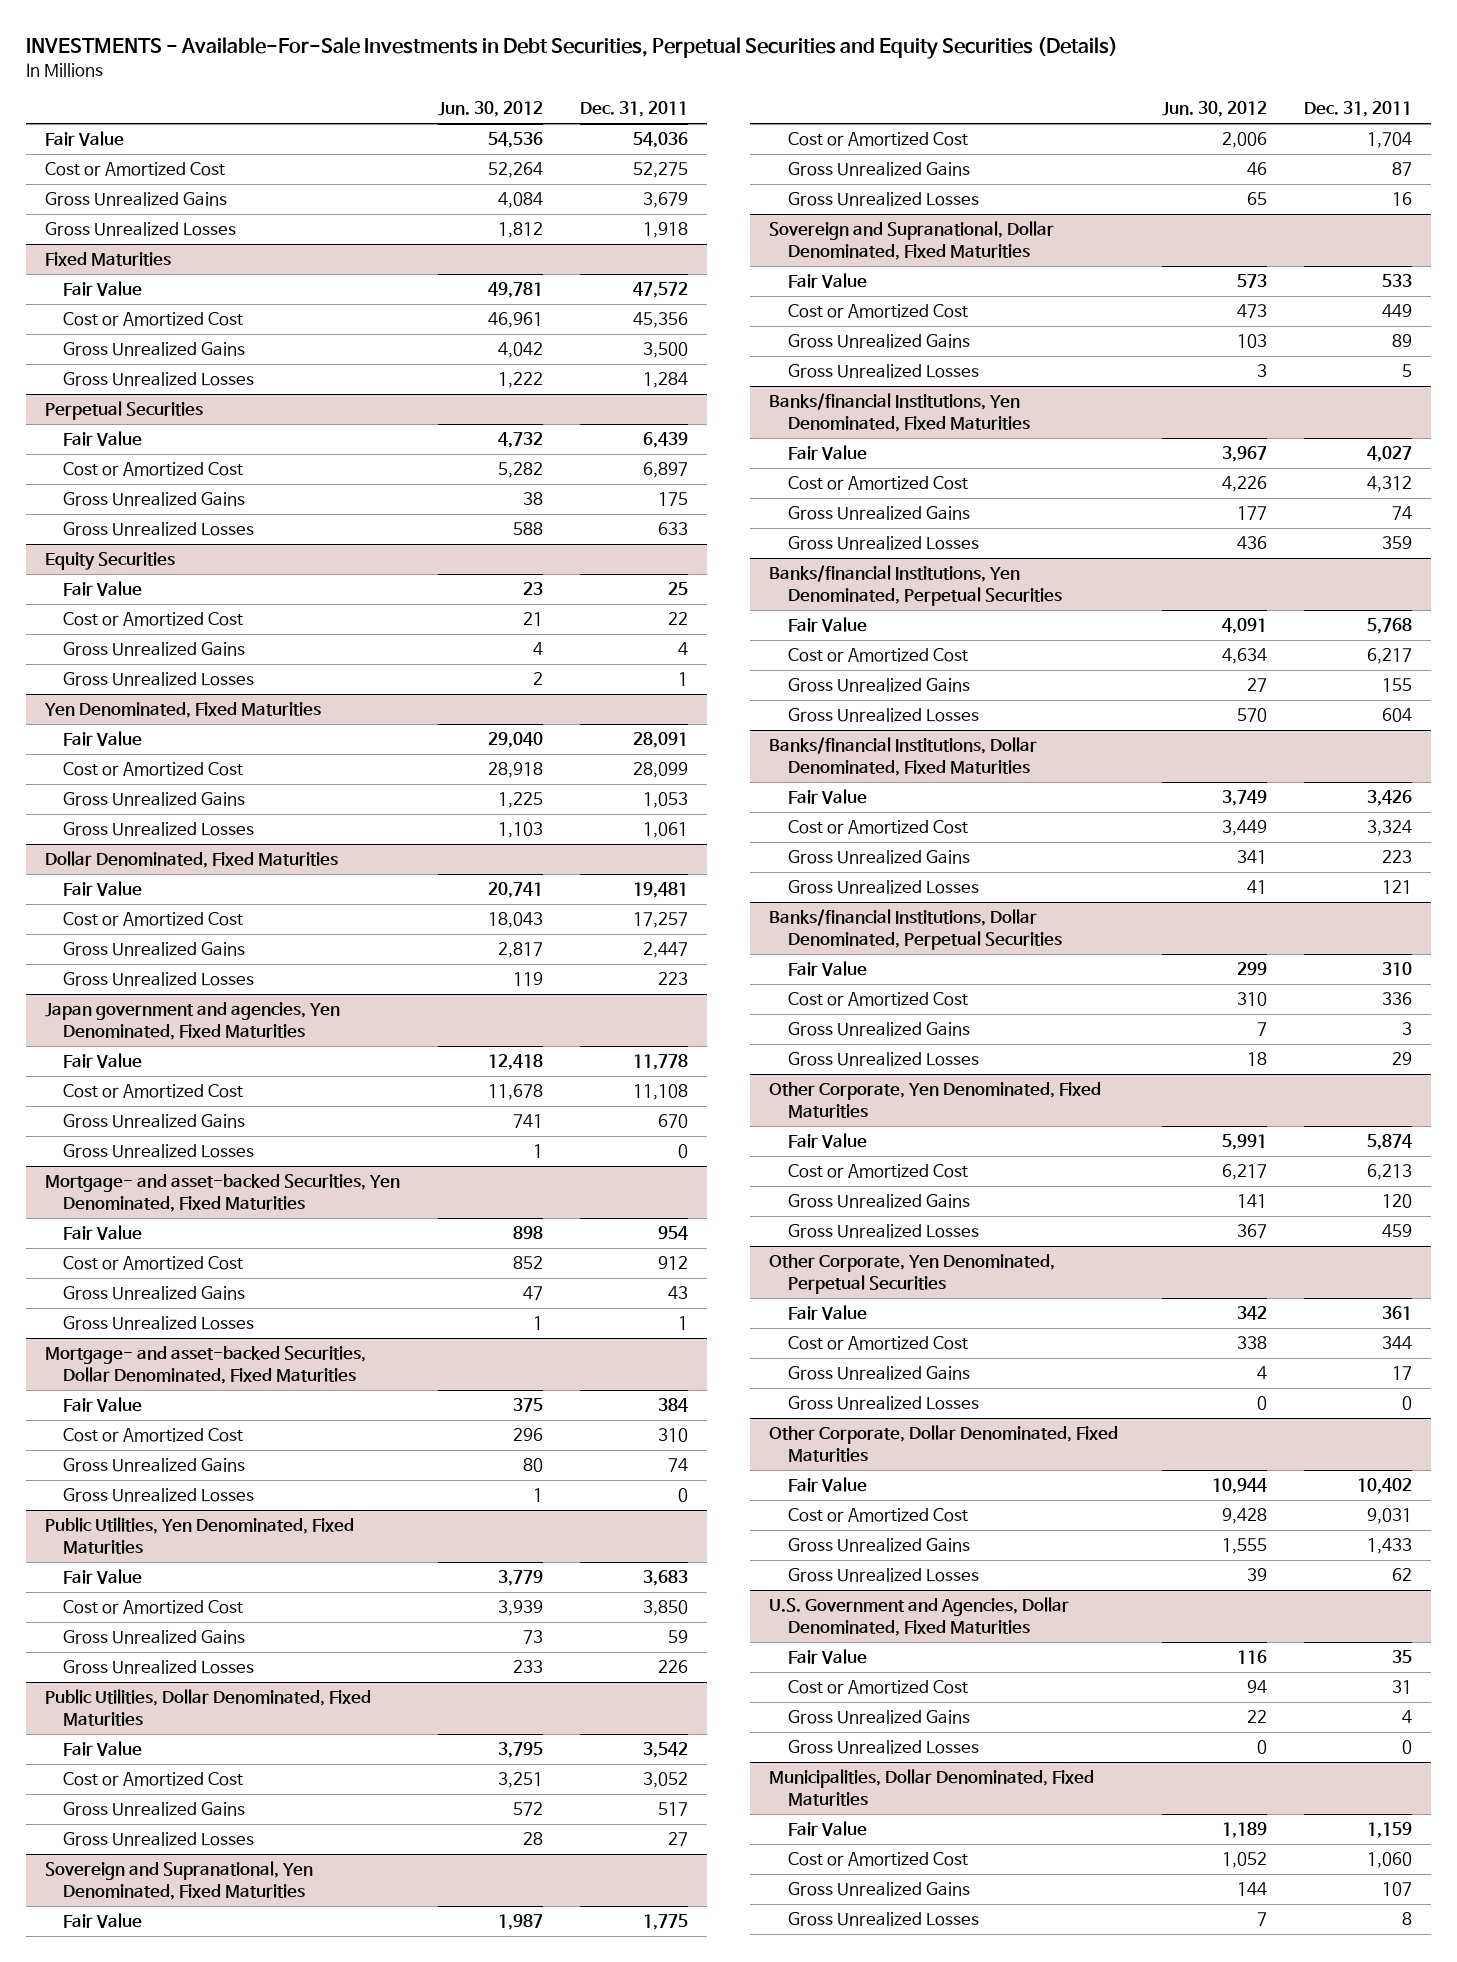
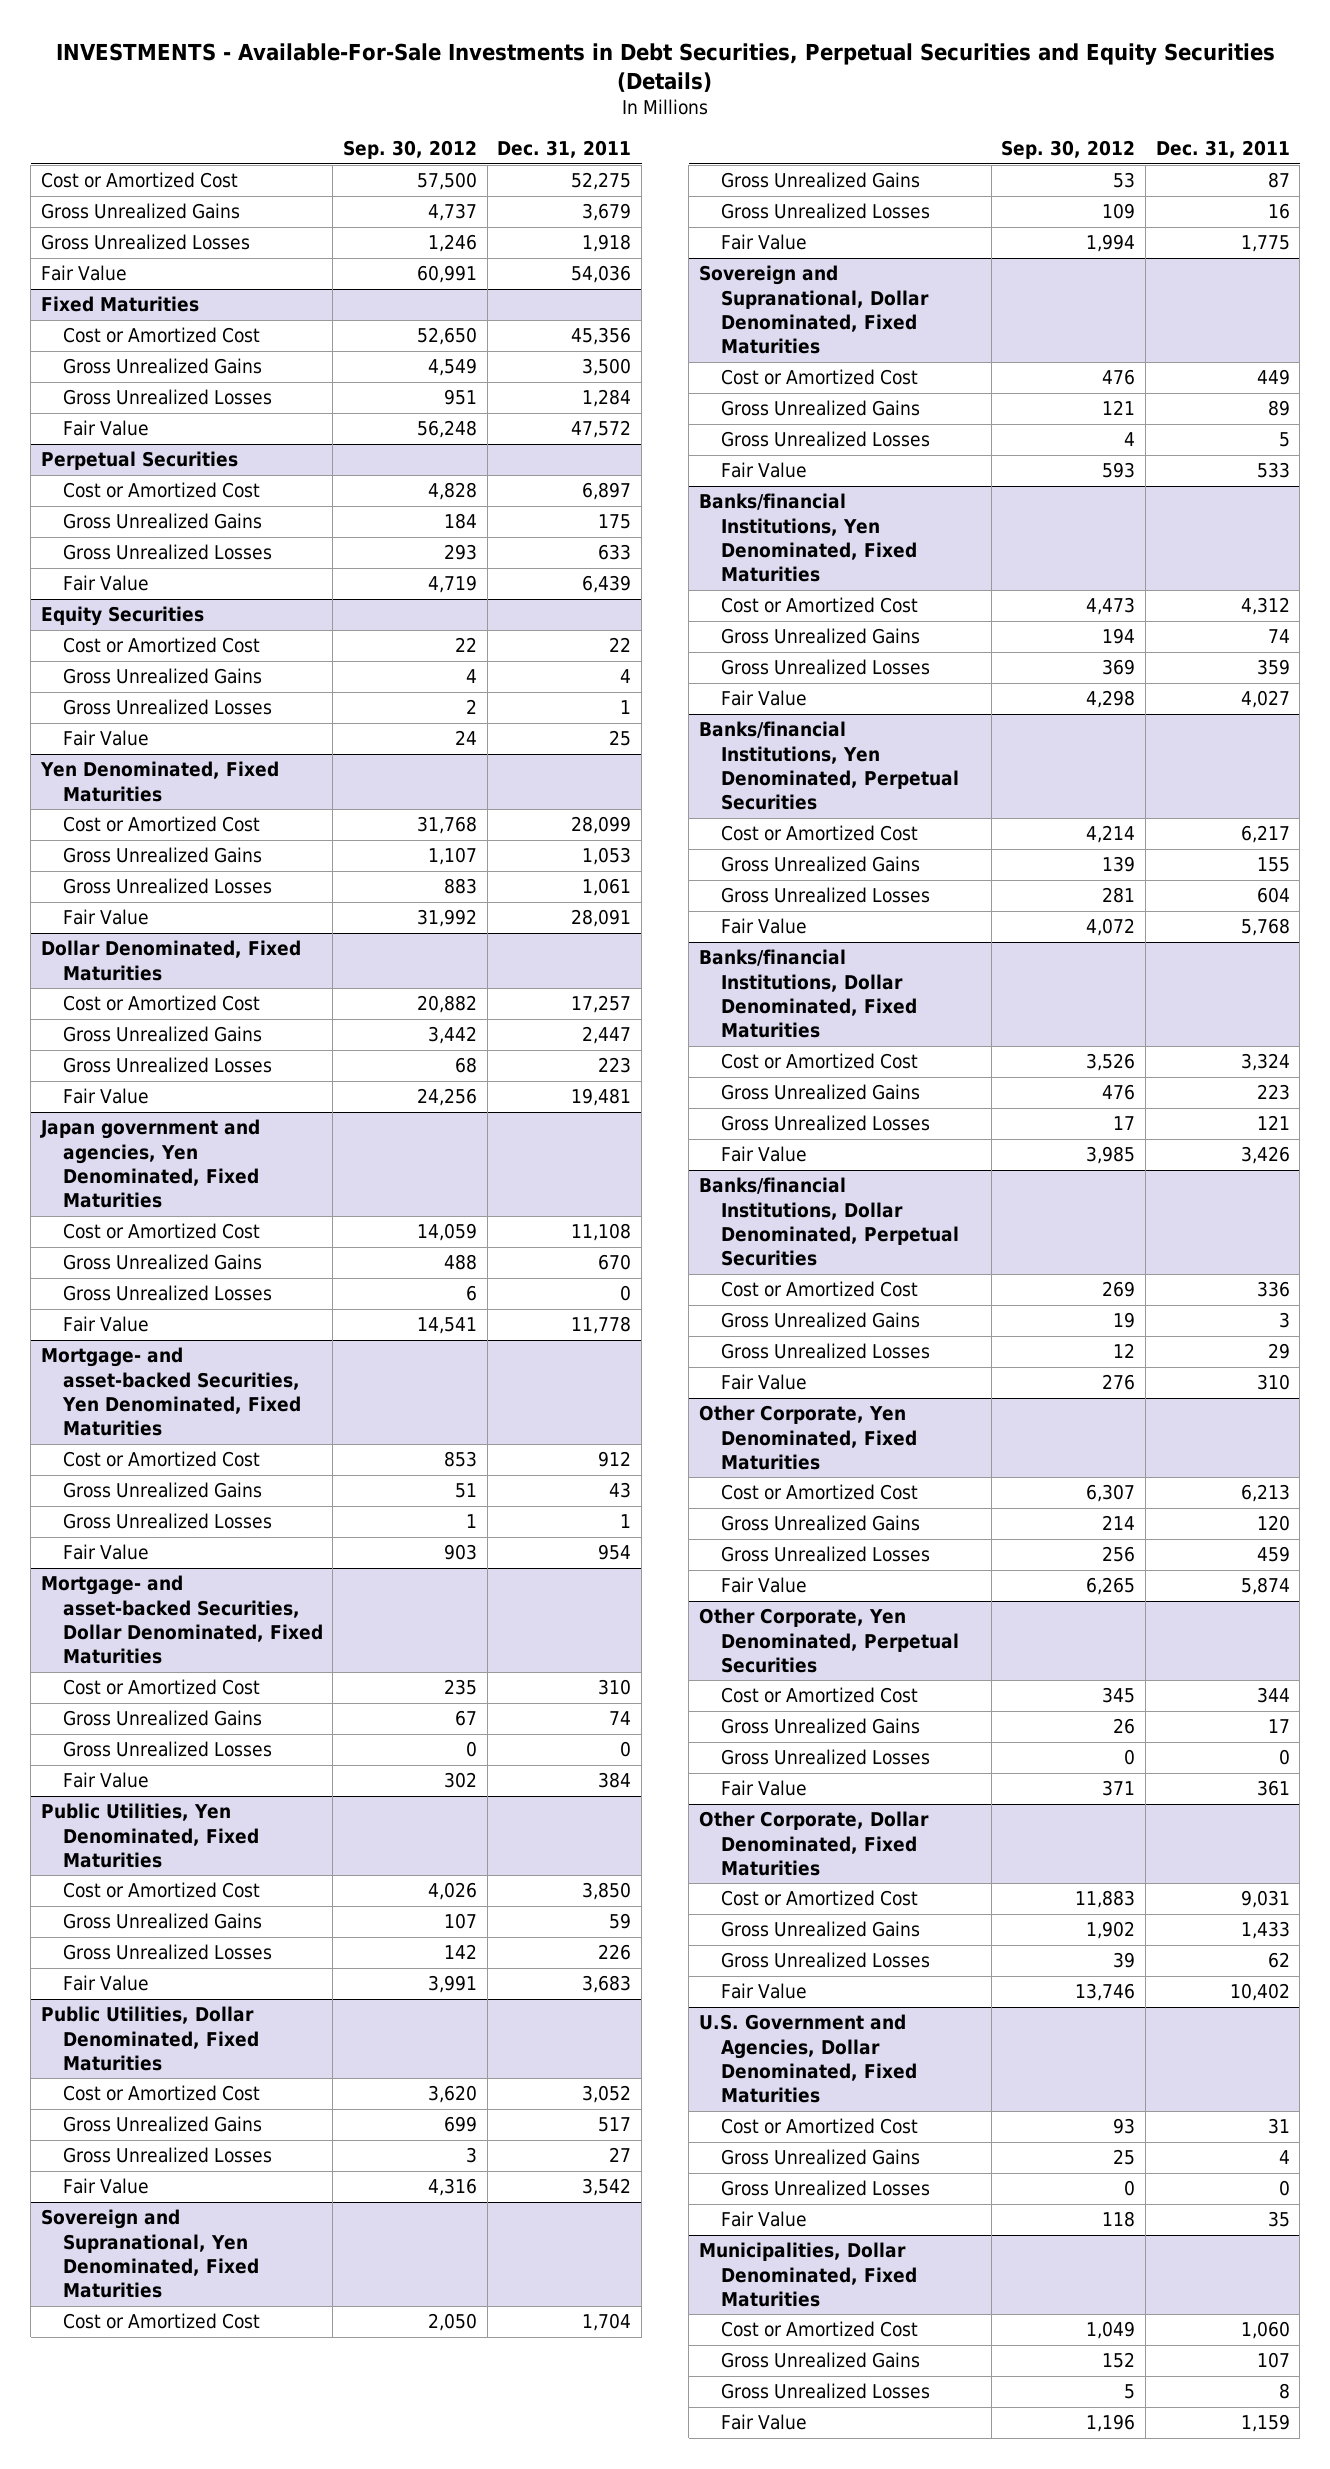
- | Jun. 30, 2012 | Dec. 31, 2011
+ | Sep. 30, 2012 | Dec. 31, 2011
moved down: Fair Value | 60,991 | 54,036
@ Fixed Maturities
moved down: Fair Value | 56,248 | 47,572
@ Perpetual Securities
moved down: Fair Value | 4,719 | 6,439
@ Equity Securities
moved down: Fair Value | 24 | 25
@ Yen Denominated, Fixed Maturities
moved down: Fair Value | 31,992 | 28,091
@ Dollar Denominated, Fixed Maturities
moved down: Fair Value | 24,256 | 19,481
@ Japan government and agencies, Yen Denominated, Fixed Maturities
moved down: Fair Value | 14,541 | 11,778
@ Mortgage- and asset-backed Securities, Yen Denominated, Fixed Maturities
moved down: Fair Value | 903 | 954
@ Mortgage- and asset-backed Securities, Dollar Denominated, Fixed Maturities
moved down: Fair Value | 302 | 384
@ Public Utilities, Yen Denominated, Fixed Maturities
moved down: Fair Value | 3,991 | 3,683
@ Public Utilities, Dollar Denominated, Fixed Maturities
moved down: Fair Value | 4,316 | 3,542
@ Sovereign and Supranational, Yen Denominated, Fixed Maturities
moved down: Fair Value | 1,994 | 1,775
@ Sovereign and Supranational, Dollar Denominated, Fixed Maturities
moved down: Fair Value | 593 | 533
@ Banks/financial Institutions, Yen Denominated, Fixed Maturities
moved down: Fair Value | 4,298 | 4,027
@ Banks/financial Institutions, Yen Denominated, Perpetual Securities
moved down: Fair Value | 4,072 | 5,768
@ Banks/financial Institutions, Dollar Denominated, Fixed Maturities
moved down: Fair Value | 3,985 | 3,426
@ Banks/financial Institutions, Dollar Denominated, Perpetual Securities
moved down: Fair Value | 276 | 310
@ Other Corporate, Yen Denominated, Fixed Maturities
moved down: Fair Value | 6,265 | 5,874
@ Other Corporate, Yen Denominated, Perpetual Securities
moved down: Fair Value | 371 | 361
@ Other Corporate, Dollar Denominated, Fixed Maturities
moved down: Fair Value | 13,746 | 10,402
@ U.S. Government and Agencies, Dollar Denominated, Fixed Maturities
moved down: Fair Value | 118 | 35
@ Municipalities, Dollar Denominated, Fixed Maturities
moved down: Fair Value | 1,196 | 1,159

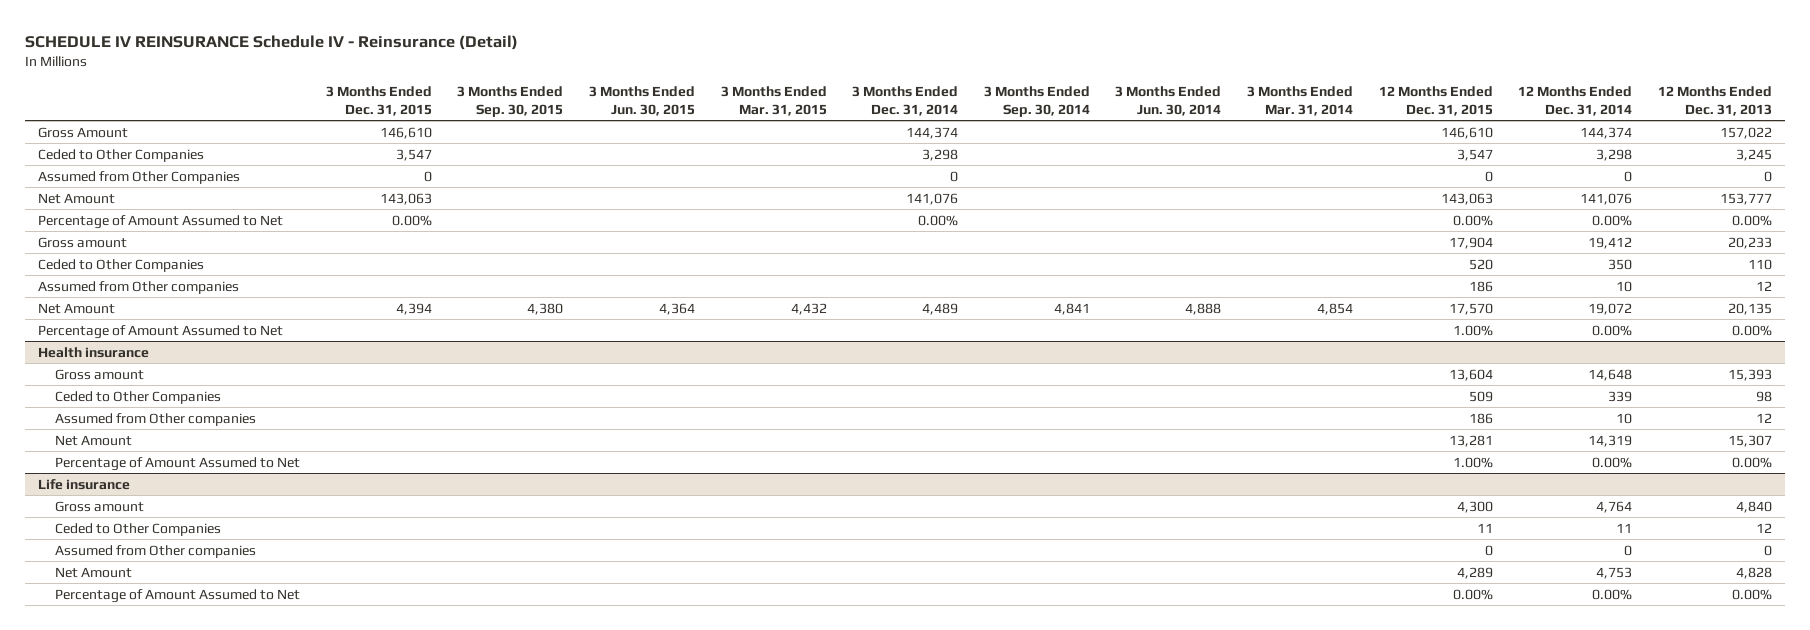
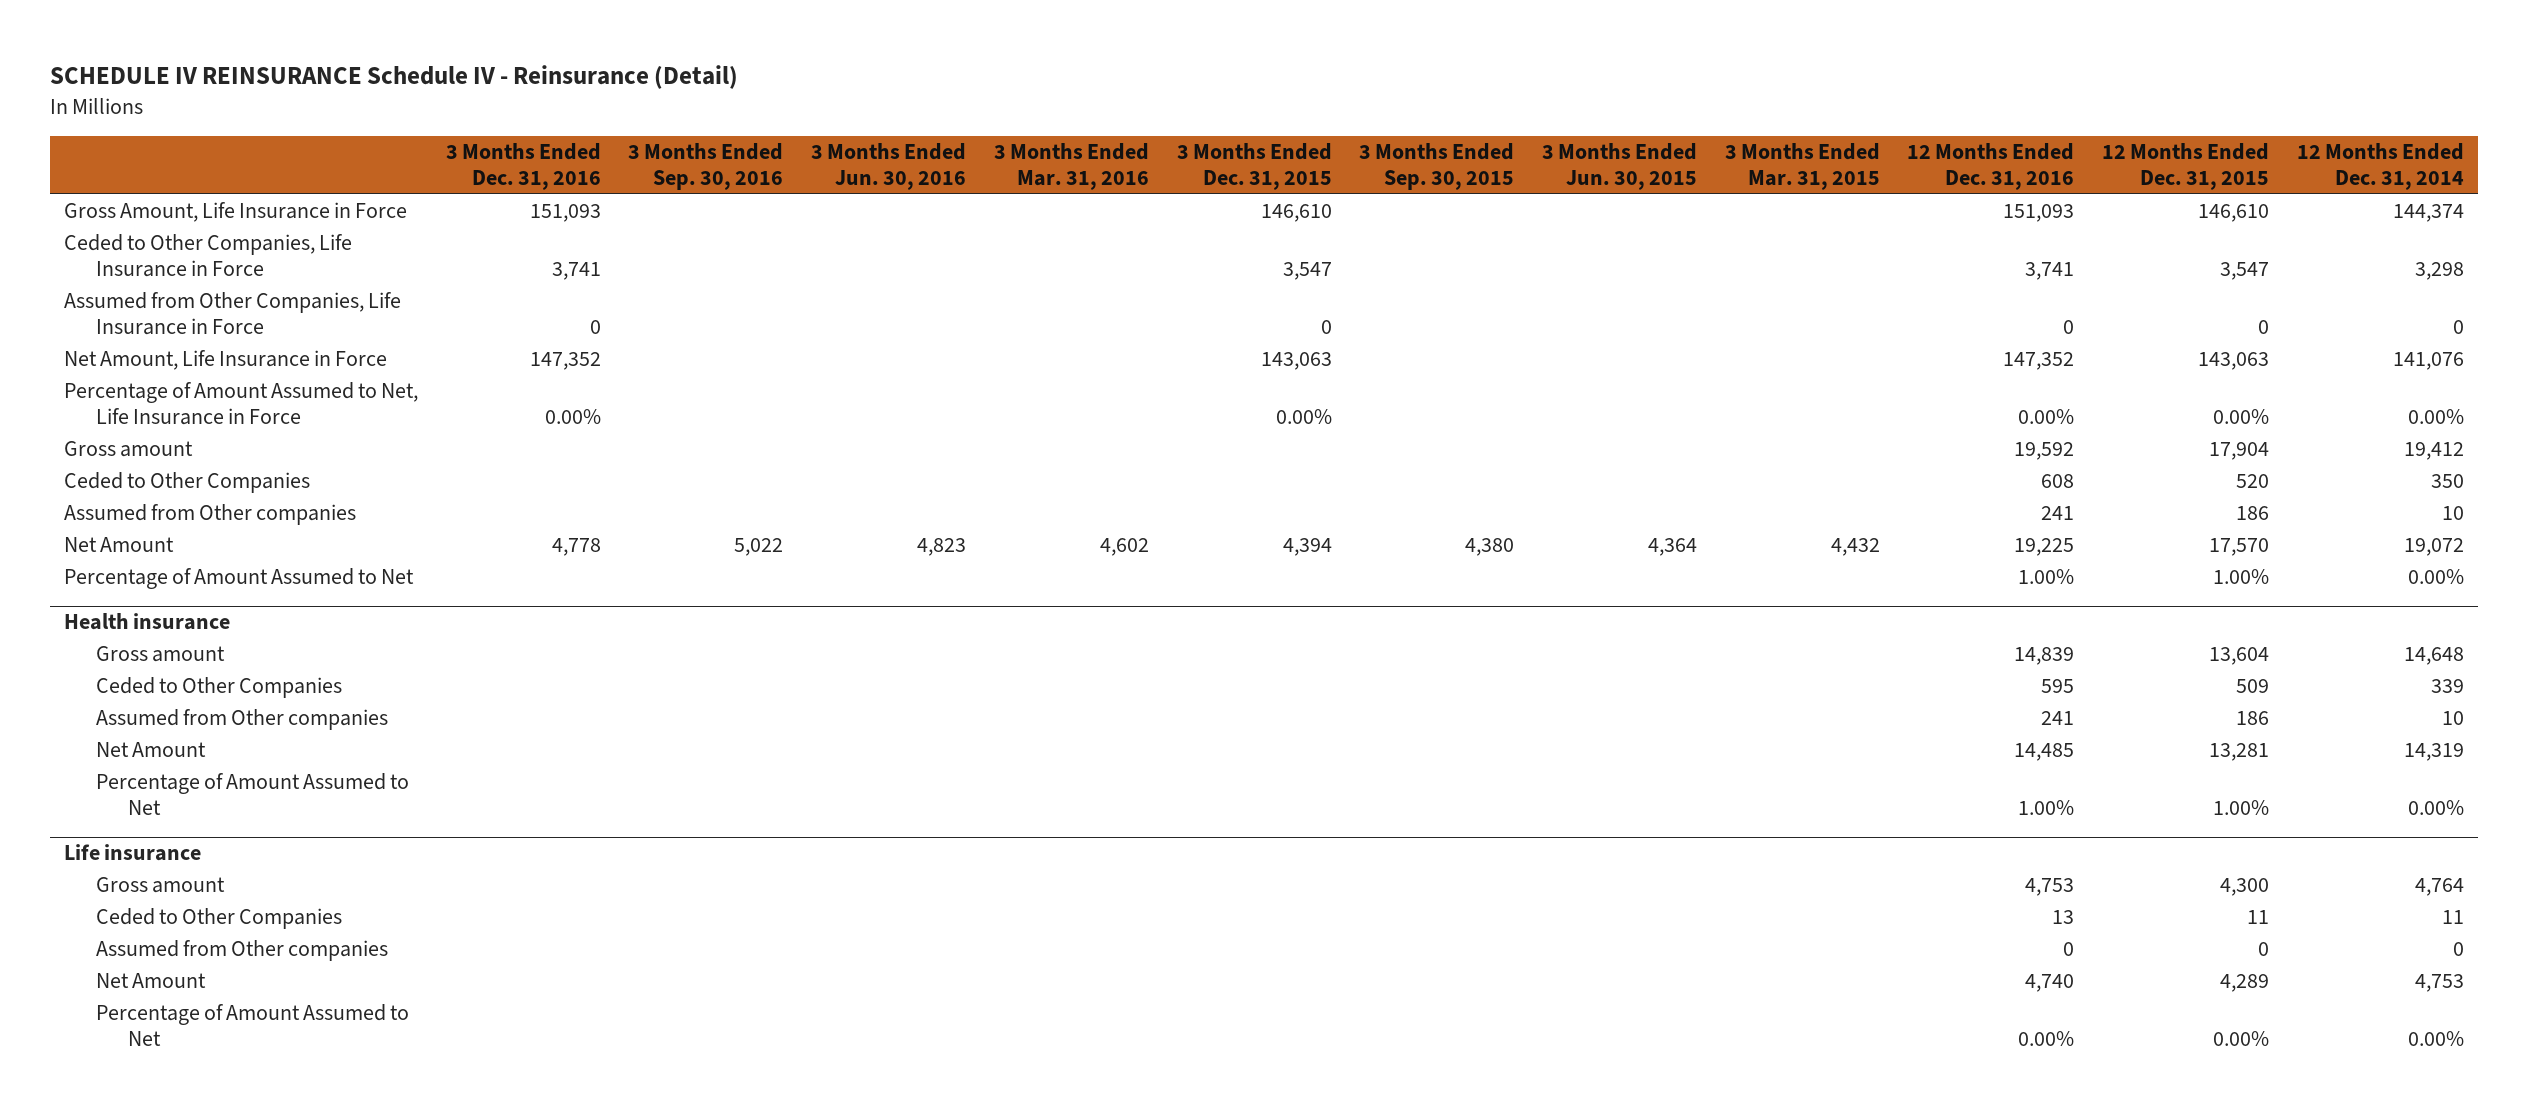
- | 3 Months Ended Dec. 31, 2015 | 3 Months Ended Sep. 30, 2015 | 3 Months Ended Jun. 30, 2015 | 3 Months Ended Mar. 31, 2015 | 3 Months Ended Dec. 31, 2014 | 3 Months Ended Sep. 30, 2014 | 3 Months Ended Jun. 30, 2014 | 3 Months Ended Mar. 31, 2014 | 12 Months Ended Dec. 31, 2015 | 12 Months Ended Dec. 31, 2014 | 12 Months Ended Dec. 31, 2013
+ | 3 Months Ended Dec. 31, 2016 | 3 Months Ended Sep. 30, 2016 | 3 Months Ended Jun. 30, 2016 | 3 Months Ended Mar. 31, 2016 | 3 Months Ended Dec. 31, 2015 | 3 Months Ended Sep. 30, 2015 | 3 Months Ended Jun. 30, 2015 | 3 Months Ended Mar. 31, 2015 | 12 Months Ended Dec. 31, 2016 | 12 Months Ended Dec. 31, 2015 | 12 Months Ended Dec. 31, 2014
- Gross Amount | 146,610 | | | | 144,374 | | | | 146,610 | 144,374 | 157,022
- Ceded to Other Companies | 3,547 | | | | 3,298 | | | | 3,547 | 3,298 | 3,245
- Assumed from Other Companies | 0 | | | | 0 | | | | 0 | 0 | 0
- Net Amount | 143,063 | | | | 141,076 | | | | 143,063 | 141,076 | 153,777
- Percentage of Amount Assumed to Net | 0.00% | | | | 0.00% | | | | 0.00% | 0.00% | 0.00%
+ Gross Amount, Life Insurance in Force | 151,093 | | | | 146,610 | | | | 151,093 | 146,610 | 144,374
+ Ceded to Other Companies, Life Insurance in Force | 3,741 | | | | 3,547 | | | | 3,741 | 3,547 | 3,298
+ Assumed from Other Companies, Life Insurance in Force | 0 | | | | 0 | | | | 0 | 0 | 0
+ Net Amount, Life Insurance in Force | 147,352 | | | | 143,063 | | | | 147,352 | 143,063 | 141,076
+ Percentage of Amount Assumed to Net, Life Insurance in Force | 0.00% | | | | 0.00% | | | | 0.00% | 0.00% | 0.00%

